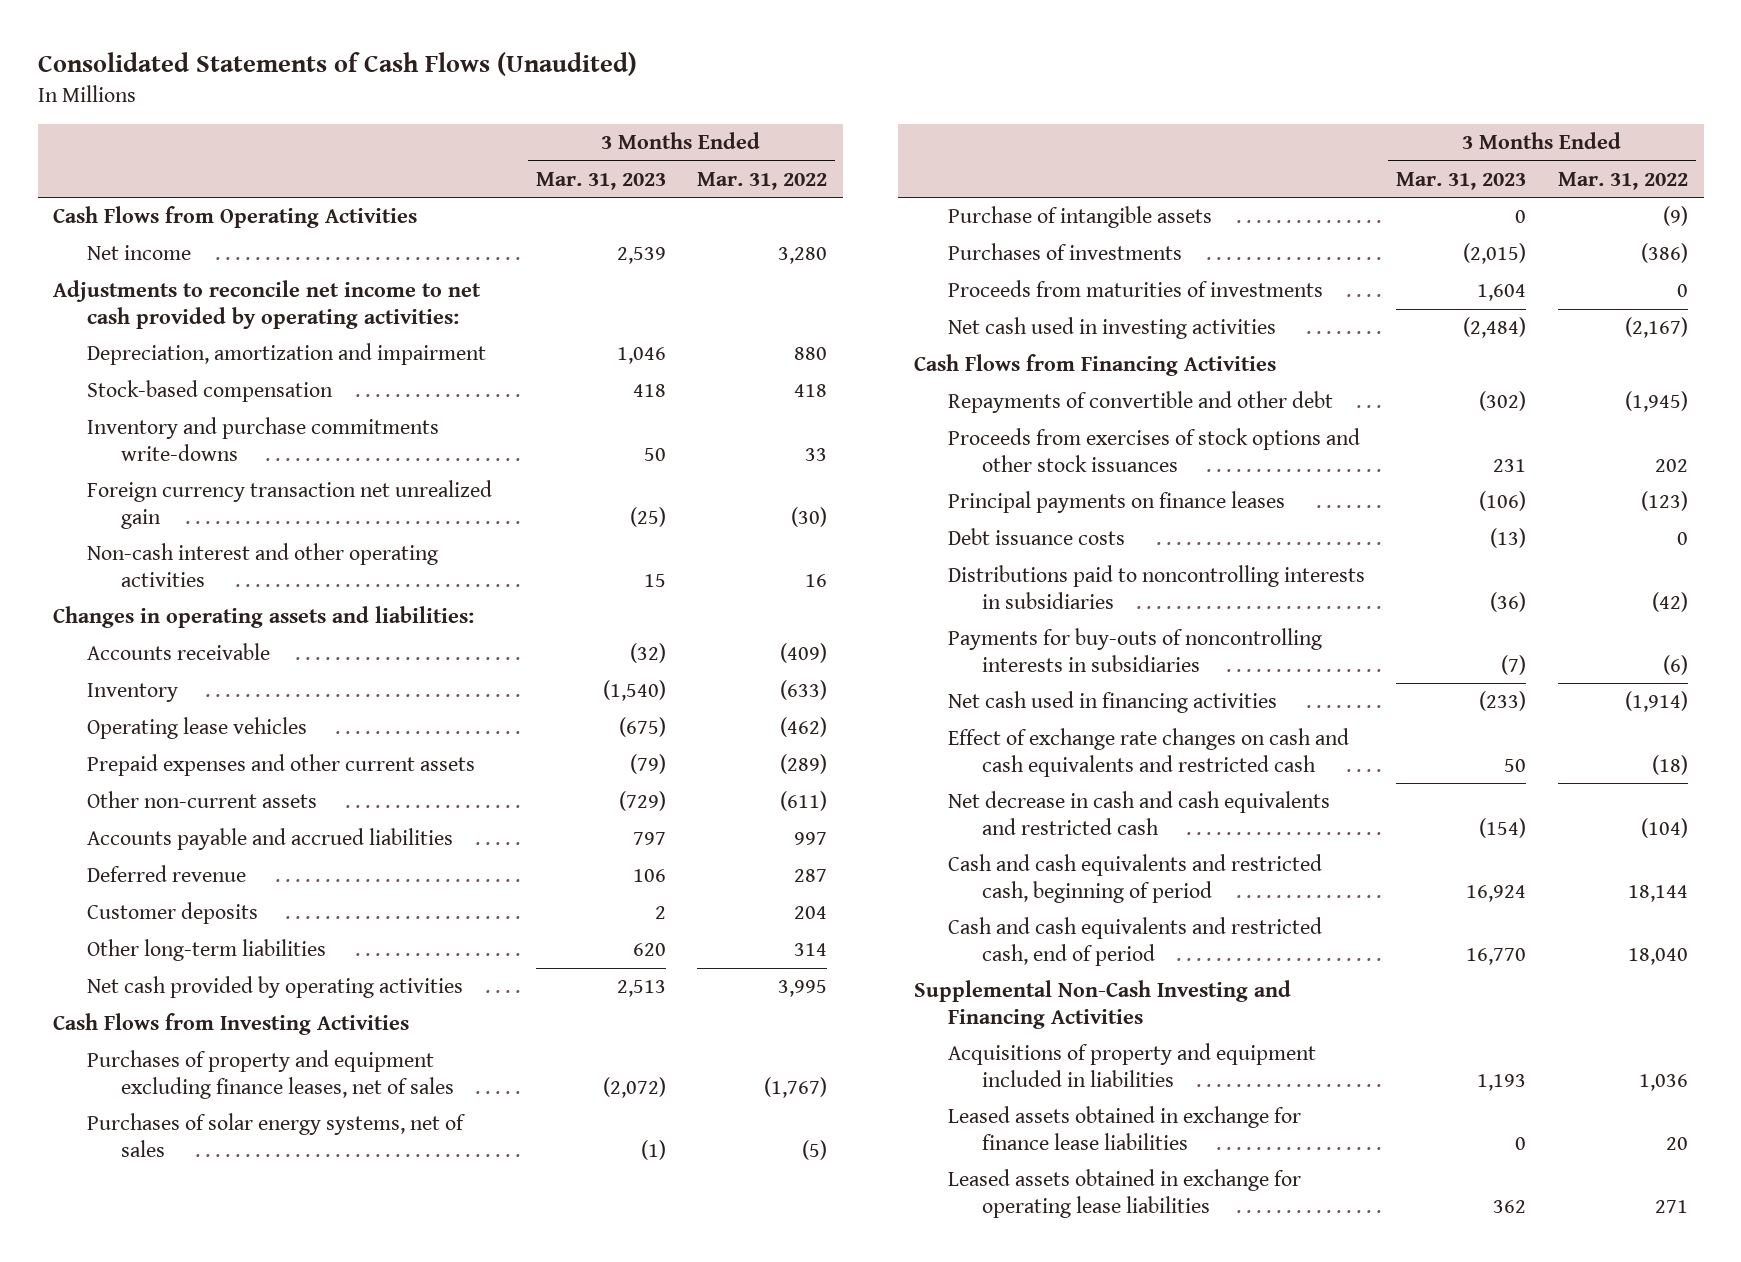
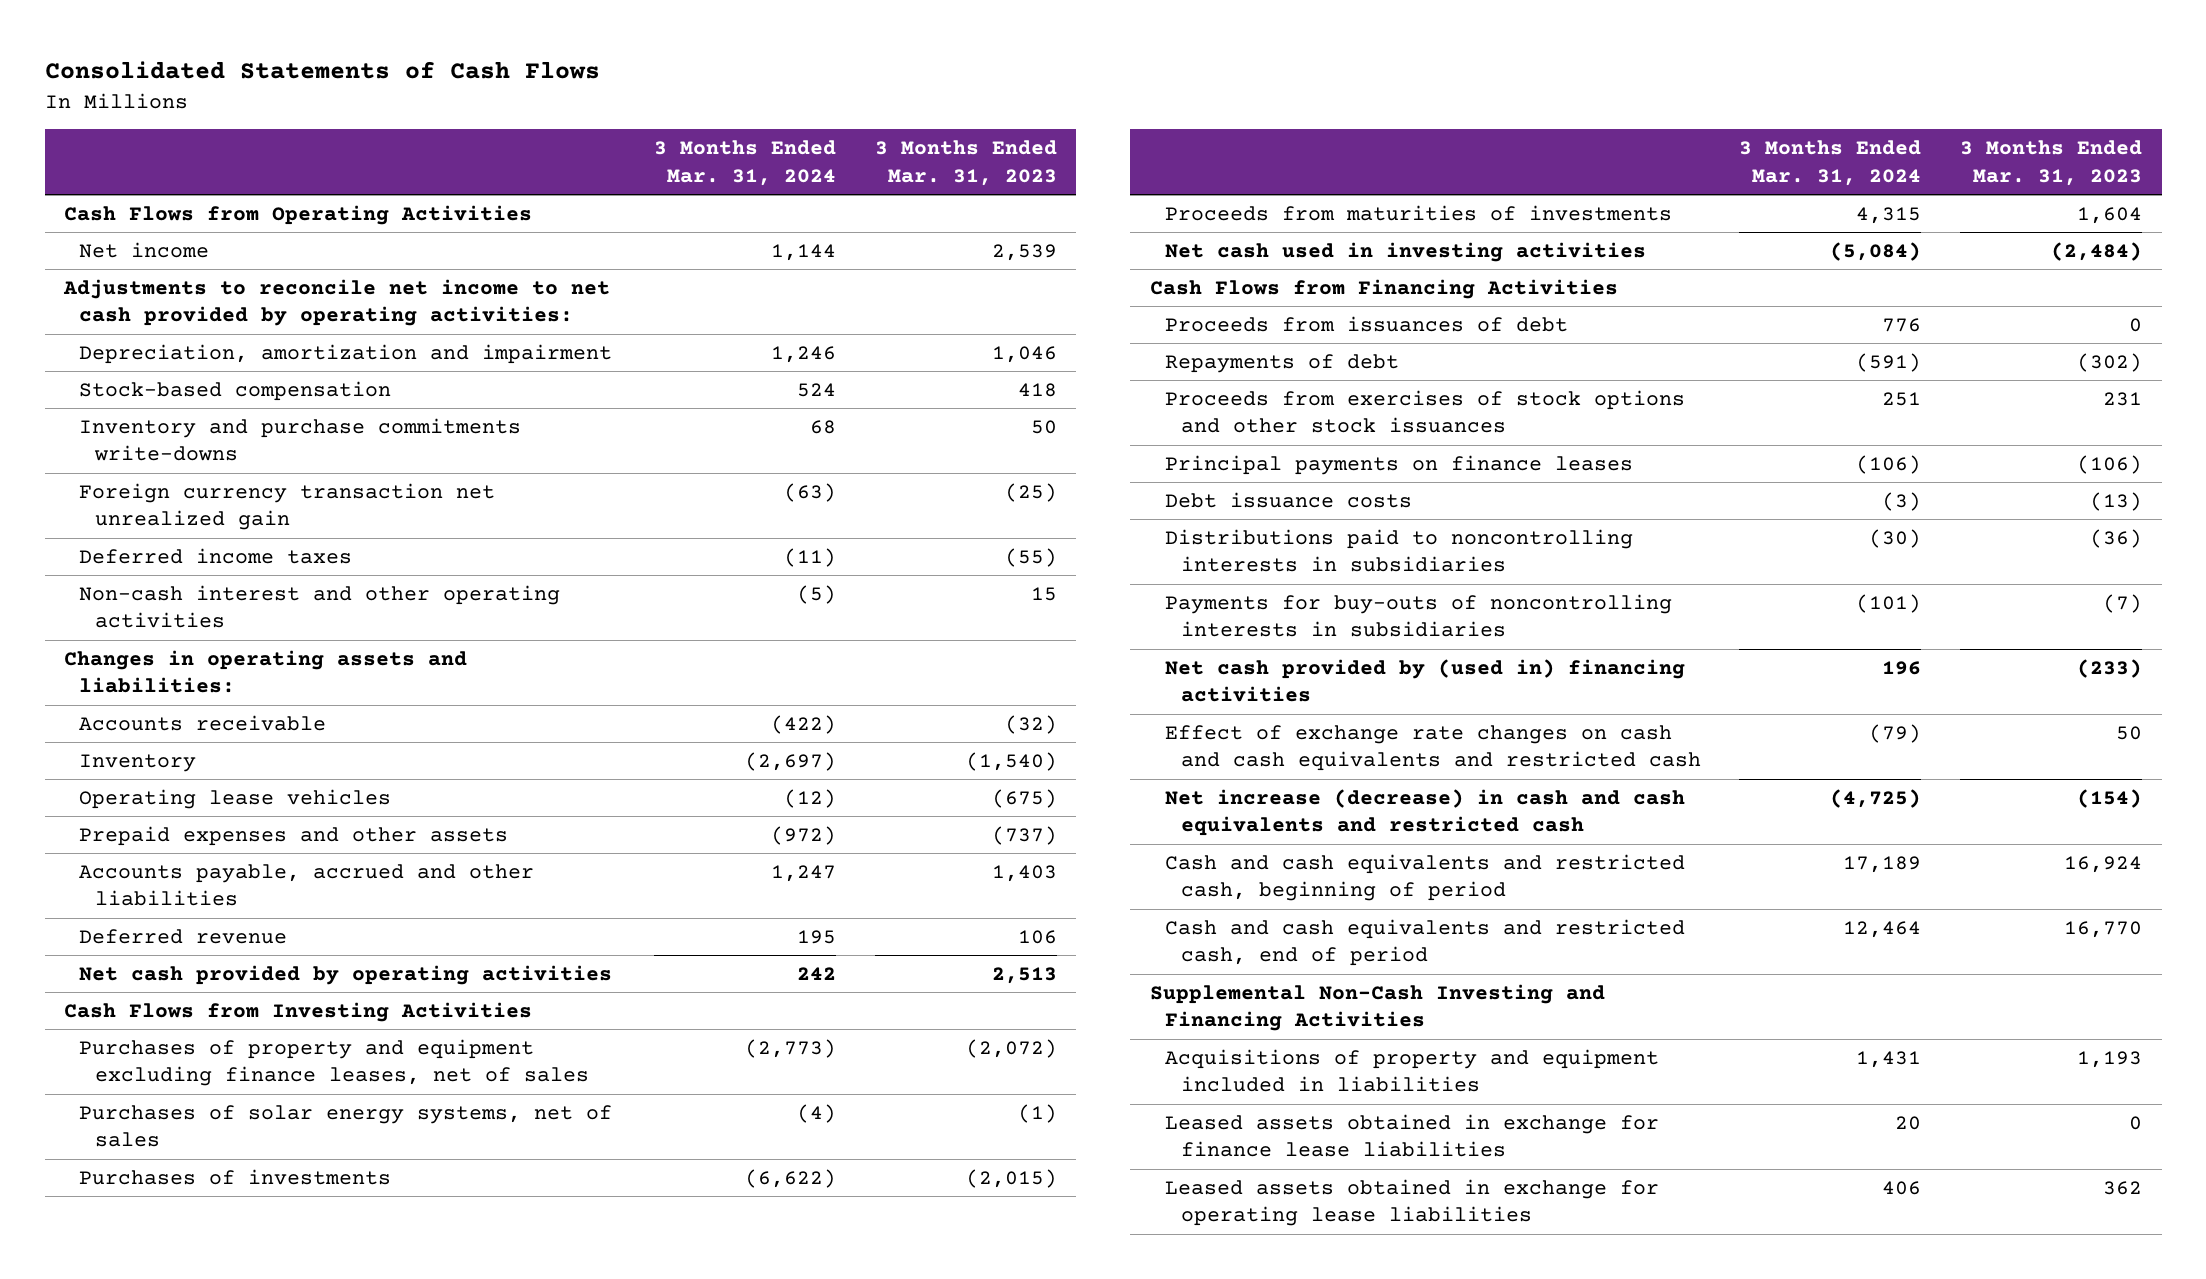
- Consolidated Statements of Cash Flows (Unaudited)
+ Consolidated Statements of Cash Flows
- | 3 Months Ended Mar. 31, 2023 | 3 Months Ended Mar. 31, 2022
+ | 3 Months Ended Mar. 31, 2024 | 3 Months Ended Mar. 31, 2023
+ Deferred income taxes | (11) | (55)
- Prepaid expenses and other current assets | (79) | (289)
- Other non-current assets | (729) | (611)
- Accounts payable and accrued liabilities | 797 | 997
+ Prepaid expenses and other assets | (972) | (737)
+ Accounts payable, accrued and other liabilities | 1,247 | 1,403
- Customer deposits | 2 | 204
- Other long-term liabilities | 620 | 314
- Purchase of intangible assets | 0 | (9)
- Repayments of convertible and other debt | (302) | (1,945)
+ Proceeds from issuances of debt | 776 | 0
+ Repayments of debt | (591) | (302)
- Net cash used in financing activities | (233) | (1,914)
+ Net cash provided by (used in) financing activities | 196 | (233)
- Net decrease in cash and cash equivalents and restricted cash | (154) | (104)
+ Net increase (decrease) in cash and cash equivalents and restricted cash | (4,725) | (154)

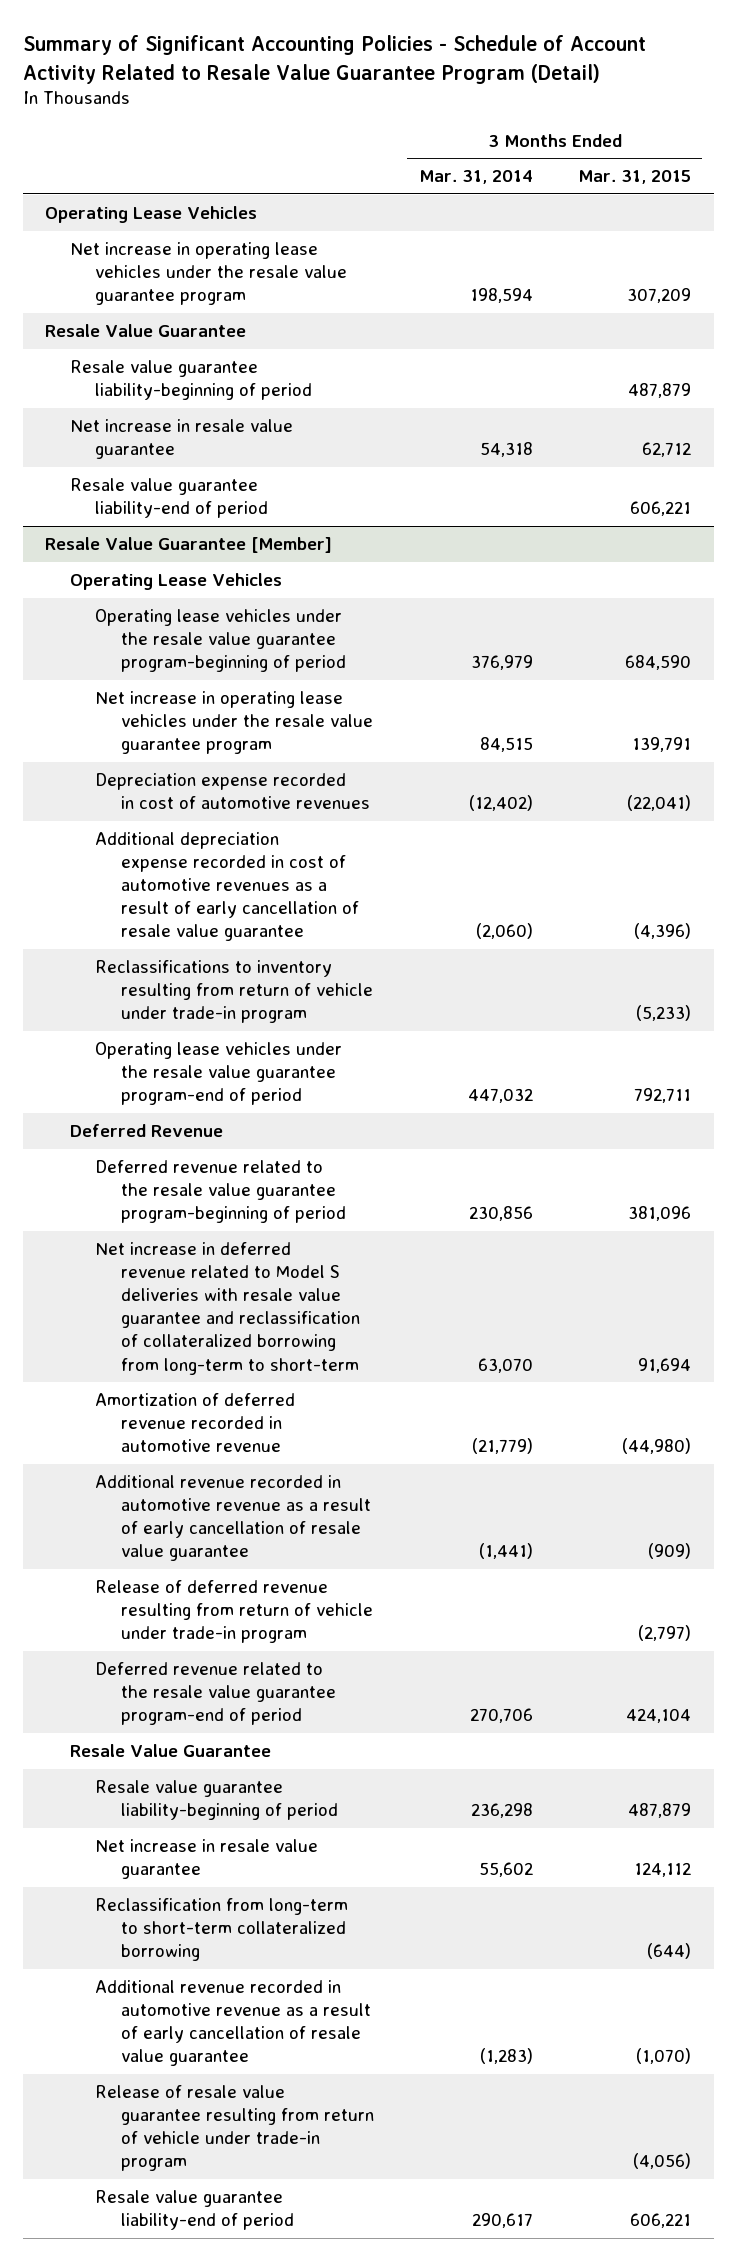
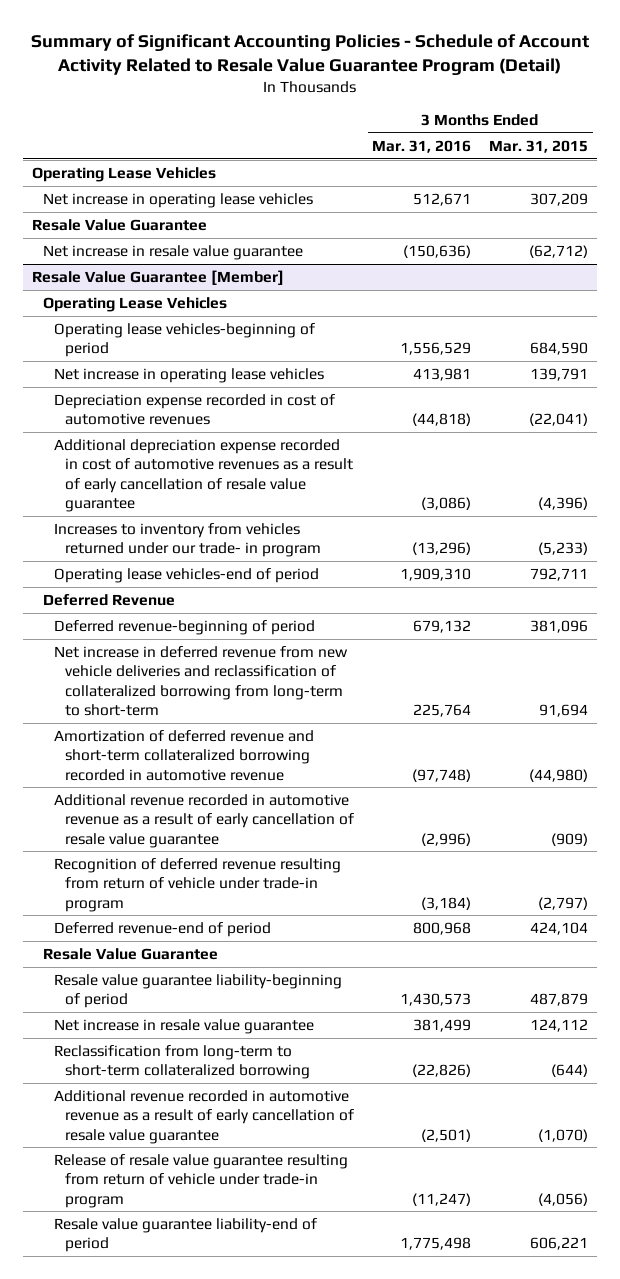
- | 3 Months Ended Mar. 31, 2014 | 3 Months Ended Mar. 31, 2015
+ | 3 Months Ended Mar. 31, 2016 | 3 Months Ended Mar. 31, 2015
- Net increase in operating lease vehicles under the resale value guarantee program | 198,594 | 307,209
+ Net increase in operating lease vehicles | 512,671 | 307,209
- Resale value guarantee liability-beginning of period | | 487,879
- Net increase in resale value guarantee | 54,318 | 62,712
- Resale value guarantee liability-end of period | | 606,221
+ Net increase in resale value guarantee | (150,636) | (62,712)
@ Resale Value Guarantee [Member]
- Operating lease vehicles under the resale value guarantee program-beginning of period | 376,979 | 684,590
- Net increase in operating lease vehicles under the resale value guarantee program | 84,515 | 139,791
+ Operating lease vehicles-beginning of period | 1,556,529 | 684,590
+ Net increase in operating lease vehicles | 413,981 | 139,791
- Reclassifications to inventory resulting from return of vehicle under trade-in program | | (5,233)
- Operating lease vehicles under the resale value guarantee program-end of period | 447,032 | 792,711
+ Increases to inventory from vehicles returned under our trade- in program | (13,296) | (5,233)
+ Operating lease vehicles-end of period | 1,909,310 | 792,711
- Deferred revenue related to the resale value guarantee program-beginning of period | 230,856 | 381,096
- Net increase in deferred revenue related to Model S deliveries with resale value guarantee and reclassification of collateralized borrowing from long-term to short-term | 63,070 | 91,694
- Amortization of deferred revenue recorded in automotive revenue | (21,779) | (44,980)
+ Deferred revenue-beginning of period | 679,132 | 381,096
+ Net increase in deferred revenue from new vehicle deliveries and reclassification of collateralized borrowing from long-term to short-term | 225,764 | 91,694
+ Amortization of deferred revenue and short-term collateralized borrowing recorded in automotive revenue | (97,748) | (44,980)
- Release of deferred revenue resulting from return of vehicle under trade-in program | | (2,797)
- Deferred revenue related to the resale value guarantee program-end of period | 270,706 | 424,104
+ Recognition of deferred revenue resulting from return of vehicle under trade-in program | (3,184) | (2,797)
+ Deferred revenue-end of period | 800,968 | 424,104

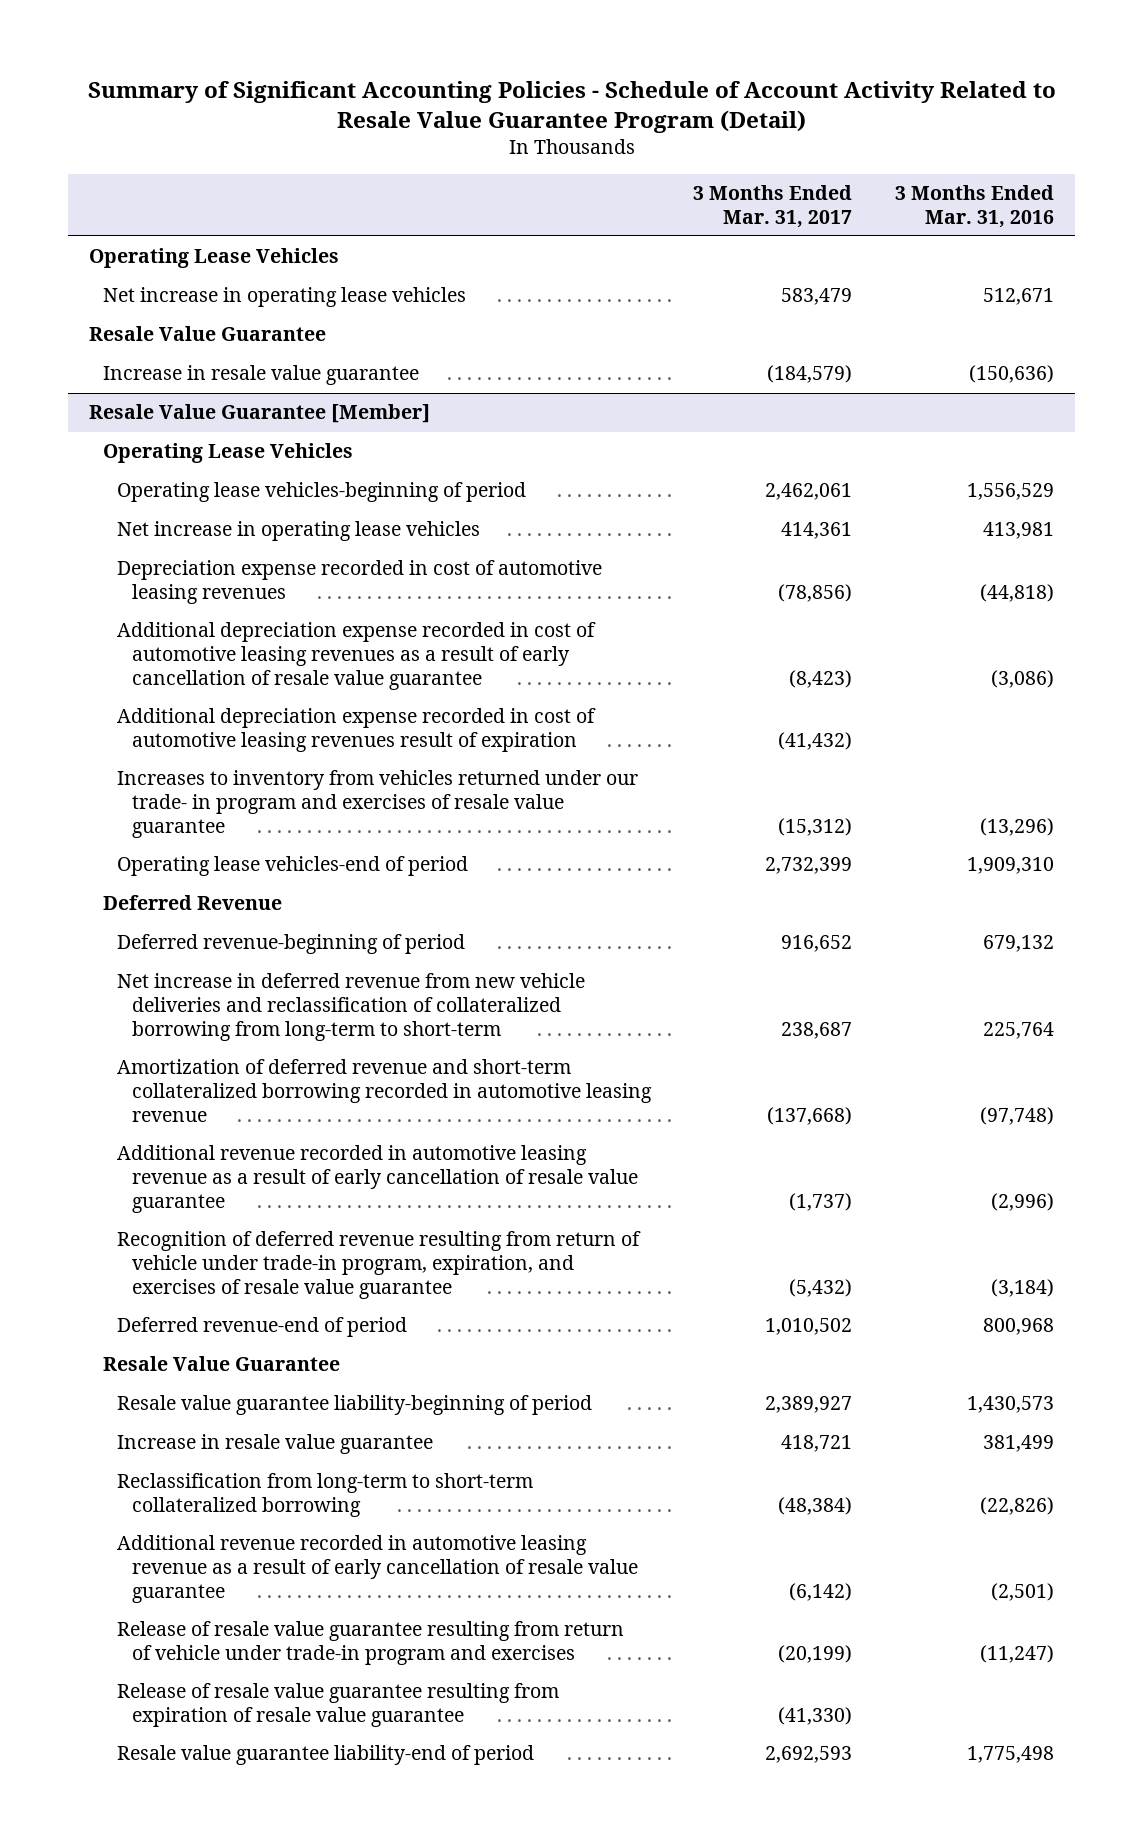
- | 3 Months Ended Mar. 31, 2016 | 3 Months Ended Mar. 31, 2015
+ | 3 Months Ended Mar. 31, 2017 | 3 Months Ended Mar. 31, 2016
- Net increase in resale value guarantee | (150,636) | (62,712)
+ Increase in resale value guarantee | (184,579) | (150,636)
@ Resale Value Guarantee [Member]
- Depreciation expense recorded in cost of automotive revenues | (44,818) | (22,041)
- Additional depreciation expense recorded in cost of automotive revenues as a result of early cancellation of resale value guarantee | (3,086) | (4,396)
- Increases to inventory from vehicles returned under our trade- in program | (13,296) | (5,233)
+ Depreciation expense recorded in cost of automotive leasing revenues | (78,856) | (44,818)
+ Additional depreciation expense recorded in cost of automotive leasing revenues as a result of early cancellation of resale value guarantee | (8,423) | (3,086)
+ Additional depreciation expense recorded in cost of automotive leasing revenues result of expiration | (41,432) |
+ Increases to inventory from vehicles returned under our trade- in program and exercises of resale value guarantee | (15,312) | (13,296)
- Amortization of deferred revenue and short-term collateralized borrowing recorded in automotive revenue | (97,748) | (44,980)
- Additional revenue recorded in automotive revenue as a result of early cancellation of resale value guarantee | (2,996) | (909)
- Recognition of deferred revenue resulting from return of vehicle under trade-in program | (3,184) | (2,797)
+ Amortization of deferred revenue and short-term collateralized borrowing recorded in automotive leasing revenue | (137,668) | (97,748)
+ Additional revenue recorded in automotive leasing revenue as a result of early cancellation of resale value guarantee | (1,737) | (2,996)
+ Recognition of deferred revenue resulting from return of vehicle under trade-in program, expiration, and exercises of resale value guarantee | (5,432) | (3,184)
- Net increase in resale value guarantee | 381,499 | 124,112
+ Increase in resale value guarantee | 418,721 | 381,499
- Additional revenue recorded in automotive revenue as a result of early cancellation of resale value guarantee | (2,501) | (1,070)
- Release of resale value guarantee resulting from return of vehicle under trade-in program | (11,247) | (4,056)
+ Additional revenue recorded in automotive leasing revenue as a result of early cancellation of resale value guarantee | (6,142) | (2,501)
+ Release of resale value guarantee resulting from return of vehicle under trade-in program and exercises | (20,199) | (11,247)
+ Release of resale value guarantee resulting from expiration of resale value guarantee | (41,330) |

